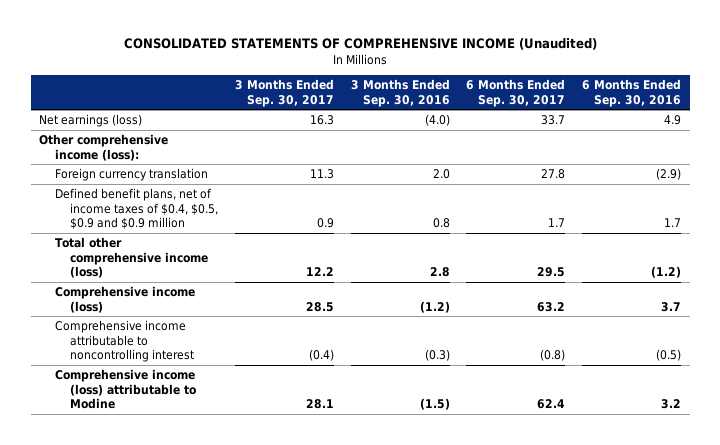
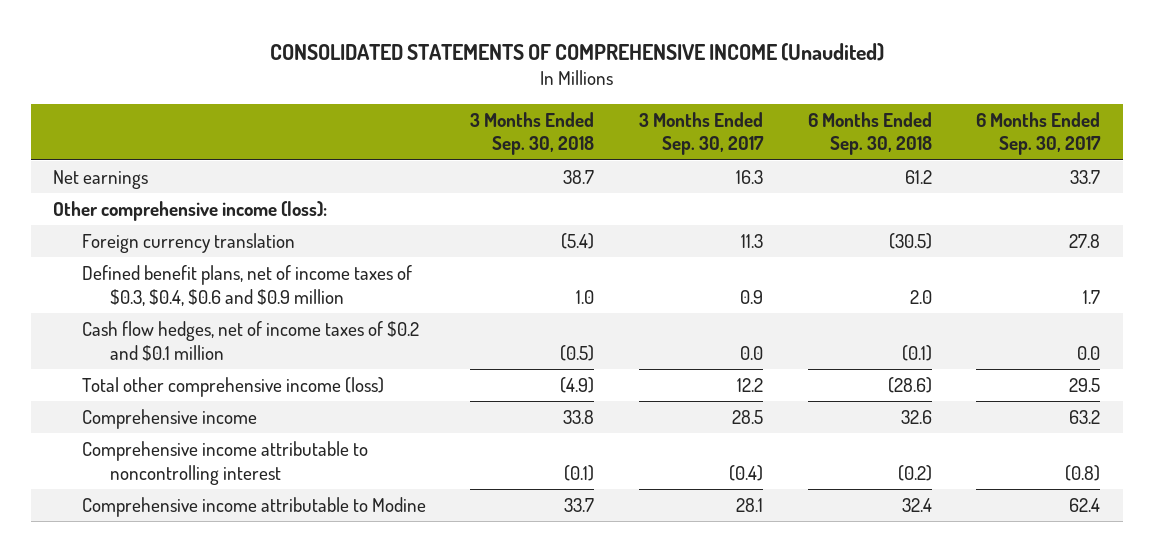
- | 3 Months Ended Sep. 30, 2017 | 3 Months Ended Sep. 30, 2016 | 6 Months Ended Sep. 30, 2017 | 6 Months Ended Sep. 30, 2016
+ | 3 Months Ended Sep. 30, 2018 | 3 Months Ended Sep. 30, 2017 | 6 Months Ended Sep. 30, 2018 | 6 Months Ended Sep. 30, 2017
- Net earnings (loss) | 16.3 | (4.0) | 33.7 | 4.9
+ Net earnings | 38.7 | 16.3 | 61.2 | 33.7
- Defined benefit plans, net of income taxes of $0.4, $0.5, $0.9 and $0.9 million | 0.9 | 0.8 | 1.7 | 1.7
+ Defined benefit plans, net of income taxes of $0.3, $0.4, $0.6 and $0.9 million | 1.0 | 0.9 | 2.0 | 1.7
+ Cash flow hedges, net of income taxes of $0.2 and $0.1 million | (0.5) | 0.0 | (0.1) | 0.0
- Comprehensive income (loss) | 28.5 | (1.2) | 63.2 | 3.7
+ Comprehensive income | 33.8 | 28.5 | 32.6 | 63.2
- Comprehensive income (loss) attributable to Modine | 28.1 | (1.5) | 62.4 | 3.2
+ Comprehensive income attributable to Modine | 33.7 | 28.1 | 32.4 | 62.4

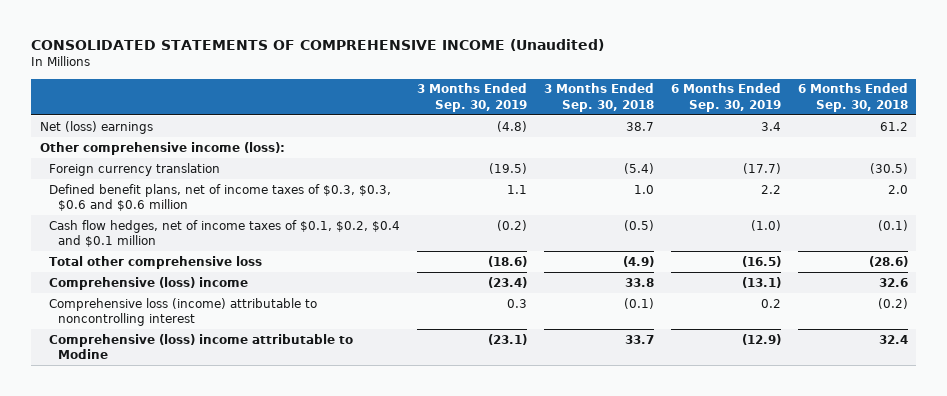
- | 3 Months Ended Sep. 30, 2018 | 3 Months Ended Sep. 30, 2017 | 6 Months Ended Sep. 30, 2018 | 6 Months Ended Sep. 30, 2017
+ | 3 Months Ended Sep. 30, 2019 | 3 Months Ended Sep. 30, 2018 | 6 Months Ended Sep. 30, 2019 | 6 Months Ended Sep. 30, 2018
- Net earnings | 38.7 | 16.3 | 61.2 | 33.7
+ Net (loss) earnings | (4.8) | 38.7 | 3.4 | 61.2
- Defined benefit plans, net of income taxes of $0.3, $0.4, $0.6 and $0.9 million | 1.0 | 0.9 | 2.0 | 1.7
- Cash flow hedges, net of income taxes of $0.2 and $0.1 million | (0.5) | 0.0 | (0.1) | 0.0
- Total other comprehensive income (loss) | (4.9) | 12.2 | (28.6) | 29.5
- Comprehensive income | 33.8 | 28.5 | 32.6 | 63.2
- Comprehensive income attributable to noncontrolling interest | (0.1) | (0.4) | (0.2) | (0.8)
- Comprehensive income attributable to Modine | 33.7 | 28.1 | 32.4 | 62.4
+ Defined benefit plans, net of income taxes of $0.3, $0.3, $0.6 and $0.6 million | 1.1 | 1.0 | 2.2 | 2.0
+ Cash flow hedges, net of income taxes of $0.1, $0.2, $0.4 and $0.1 million | (0.2) | (0.5) | (1.0) | (0.1)
+ Total other comprehensive loss | (18.6) | (4.9) | (16.5) | (28.6)
+ Comprehensive (loss) income | (23.4) | 33.8 | (13.1) | 32.6
+ Comprehensive loss (income) attributable to noncontrolling interest | 0.3 | (0.1) | 0.2 | (0.2)
+ Comprehensive (loss) income attributable to Modine | (23.1) | 33.7 | (12.9) | 32.4

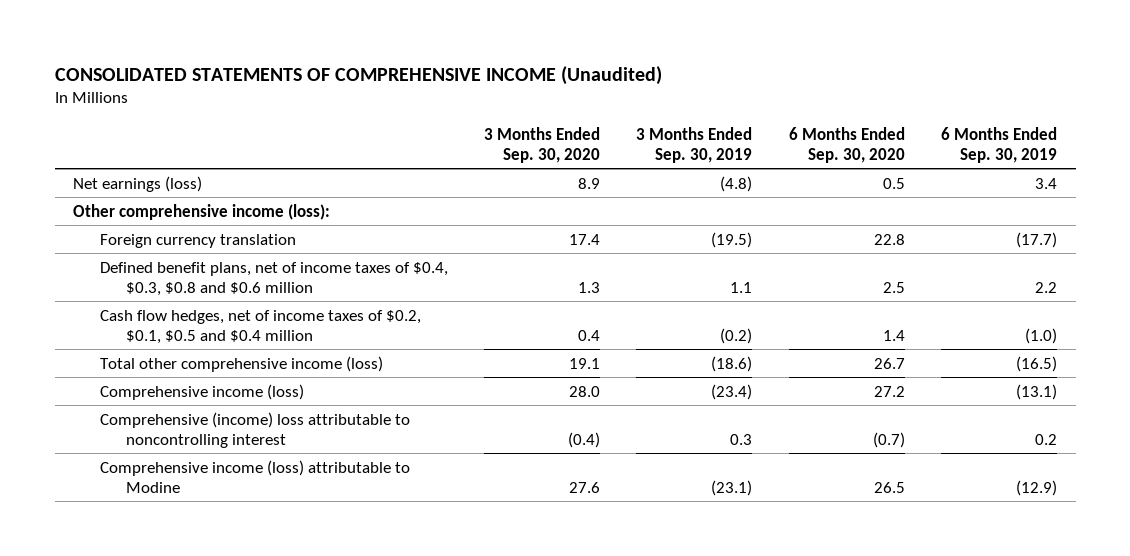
- | 3 Months Ended Sep. 30, 2019 | 3 Months Ended Sep. 30, 2018 | 6 Months Ended Sep. 30, 2019 | 6 Months Ended Sep. 30, 2018
+ | 3 Months Ended Sep. 30, 2020 | 3 Months Ended Sep. 30, 2019 | 6 Months Ended Sep. 30, 2020 | 6 Months Ended Sep. 30, 2019
- Net (loss) earnings | (4.8) | 38.7 | 3.4 | 61.2
+ Net earnings (loss) | 8.9 | (4.8) | 0.5 | 3.4
- Defined benefit plans, net of income taxes of $0.3, $0.3, $0.6 and $0.6 million | 1.1 | 1.0 | 2.2 | 2.0
- Cash flow hedges, net of income taxes of $0.1, $0.2, $0.4 and $0.1 million | (0.2) | (0.5) | (1.0) | (0.1)
- Total other comprehensive loss | (18.6) | (4.9) | (16.5) | (28.6)
- Comprehensive (loss) income | (23.4) | 33.8 | (13.1) | 32.6
- Comprehensive loss (income) attributable to noncontrolling interest | 0.3 | (0.1) | 0.2 | (0.2)
- Comprehensive (loss) income attributable to Modine | (23.1) | 33.7 | (12.9) | 32.4
+ Defined benefit plans, net of income taxes of $0.4, $0.3, $0.8 and $0.6 million | 1.3 | 1.1 | 2.5 | 2.2
+ Cash flow hedges, net of income taxes of $0.2, $0.1, $0.5 and $0.4 million | 0.4 | (0.2) | 1.4 | (1.0)
+ Total other comprehensive income (loss) | 19.1 | (18.6) | 26.7 | (16.5)
+ Comprehensive income (loss) | 28.0 | (23.4) | 27.2 | (13.1)
+ Comprehensive (income) loss attributable to noncontrolling interest | (0.4) | 0.3 | (0.7) | 0.2
+ Comprehensive income (loss) attributable to Modine | 27.6 | (23.1) | 26.5 | (12.9)

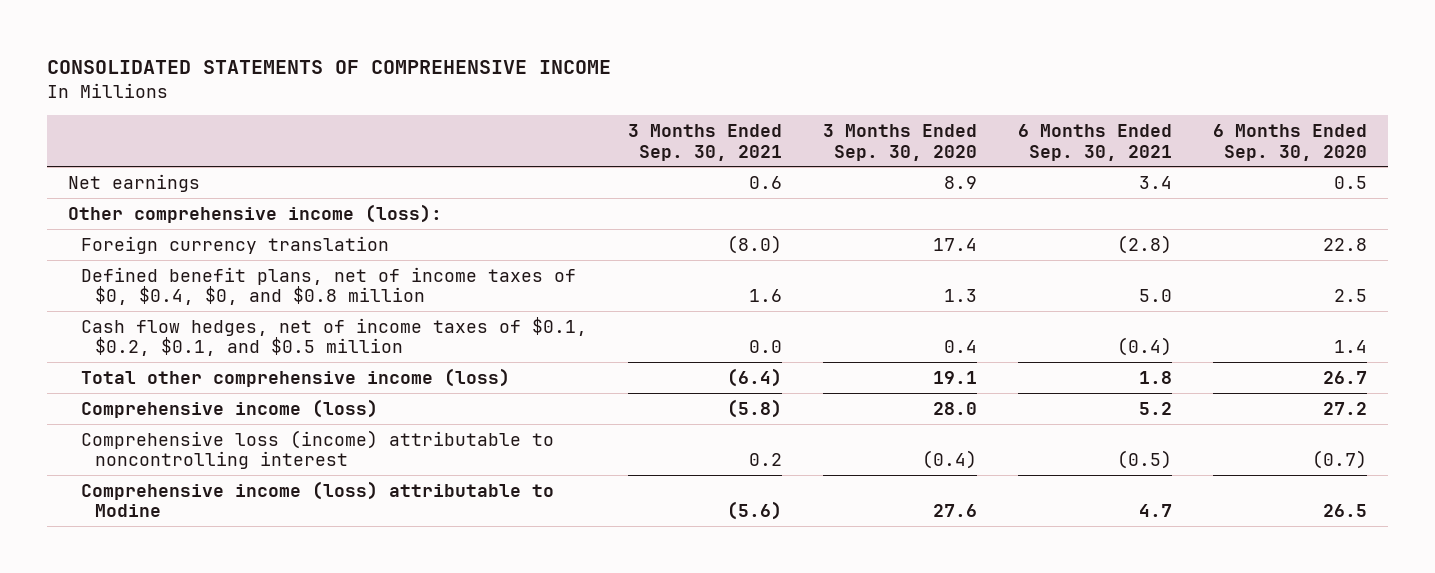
- CONSOLIDATED STATEMENTS OF COMPREHENSIVE INCOME (Unaudited)
+ CONSOLIDATED STATEMENTS OF COMPREHENSIVE INCOME
- | 3 Months Ended Sep. 30, 2020 | 3 Months Ended Sep. 30, 2019 | 6 Months Ended Sep. 30, 2020 | 6 Months Ended Sep. 30, 2019
+ | 3 Months Ended Sep. 30, 2021 | 3 Months Ended Sep. 30, 2020 | 6 Months Ended Sep. 30, 2021 | 6 Months Ended Sep. 30, 2020
- Net earnings (loss) | 8.9 | (4.8) | 0.5 | 3.4
+ Net earnings | 0.6 | 8.9 | 3.4 | 0.5
- Defined benefit plans, net of income taxes of $0.4, $0.3, $0.8 and $0.6 million | 1.3 | 1.1 | 2.5 | 2.2
- Cash flow hedges, net of income taxes of $0.2, $0.1, $0.5 and $0.4 million | 0.4 | (0.2) | 1.4 | (1.0)
+ Defined benefit plans, net of income taxes of $0, $0.4, $0, and $0.8 million | 1.6 | 1.3 | 5.0 | 2.5
+ Cash flow hedges, net of income taxes of $0.1, $0.2, $0.1, and $0.5 million | 0.0 | 0.4 | (0.4) | 1.4
- Comprehensive (income) loss attributable to noncontrolling interest | (0.4) | 0.3 | (0.7) | 0.2
+ Comprehensive loss (income) attributable to noncontrolling interest | 0.2 | (0.4) | (0.5) | (0.7)

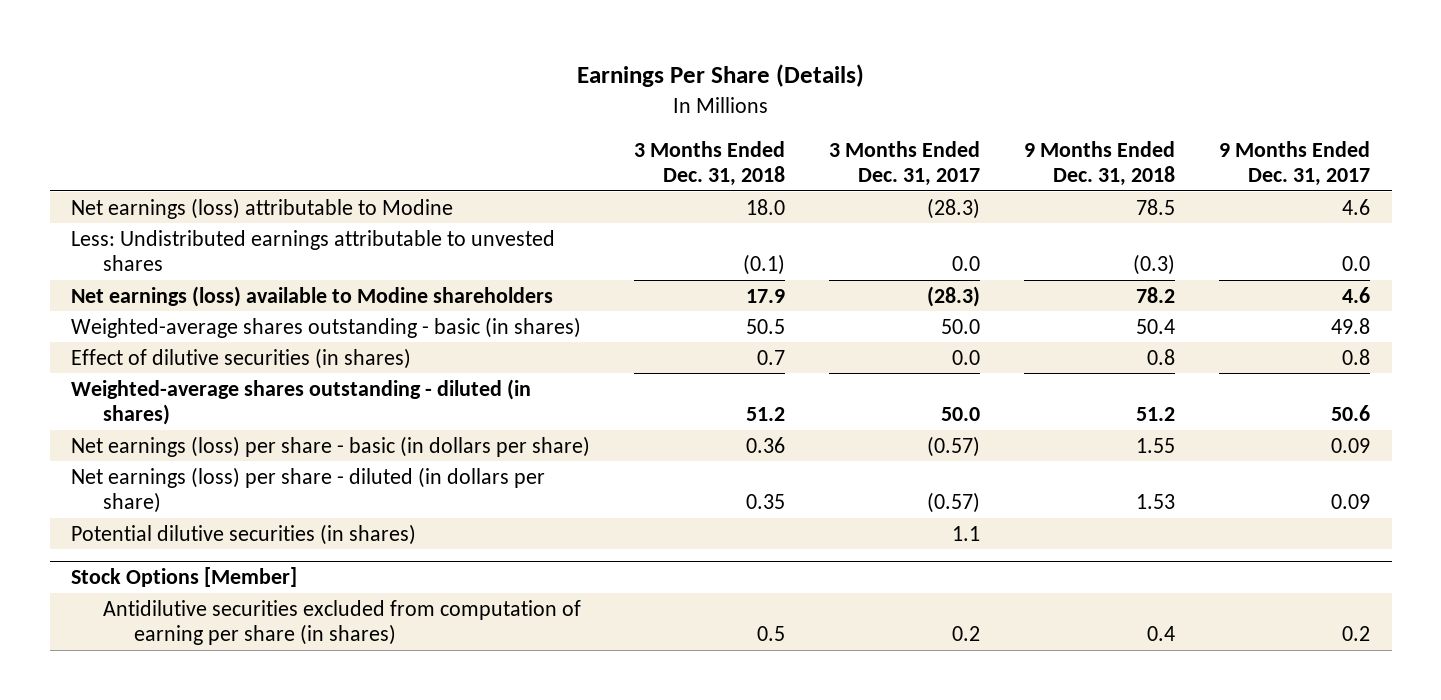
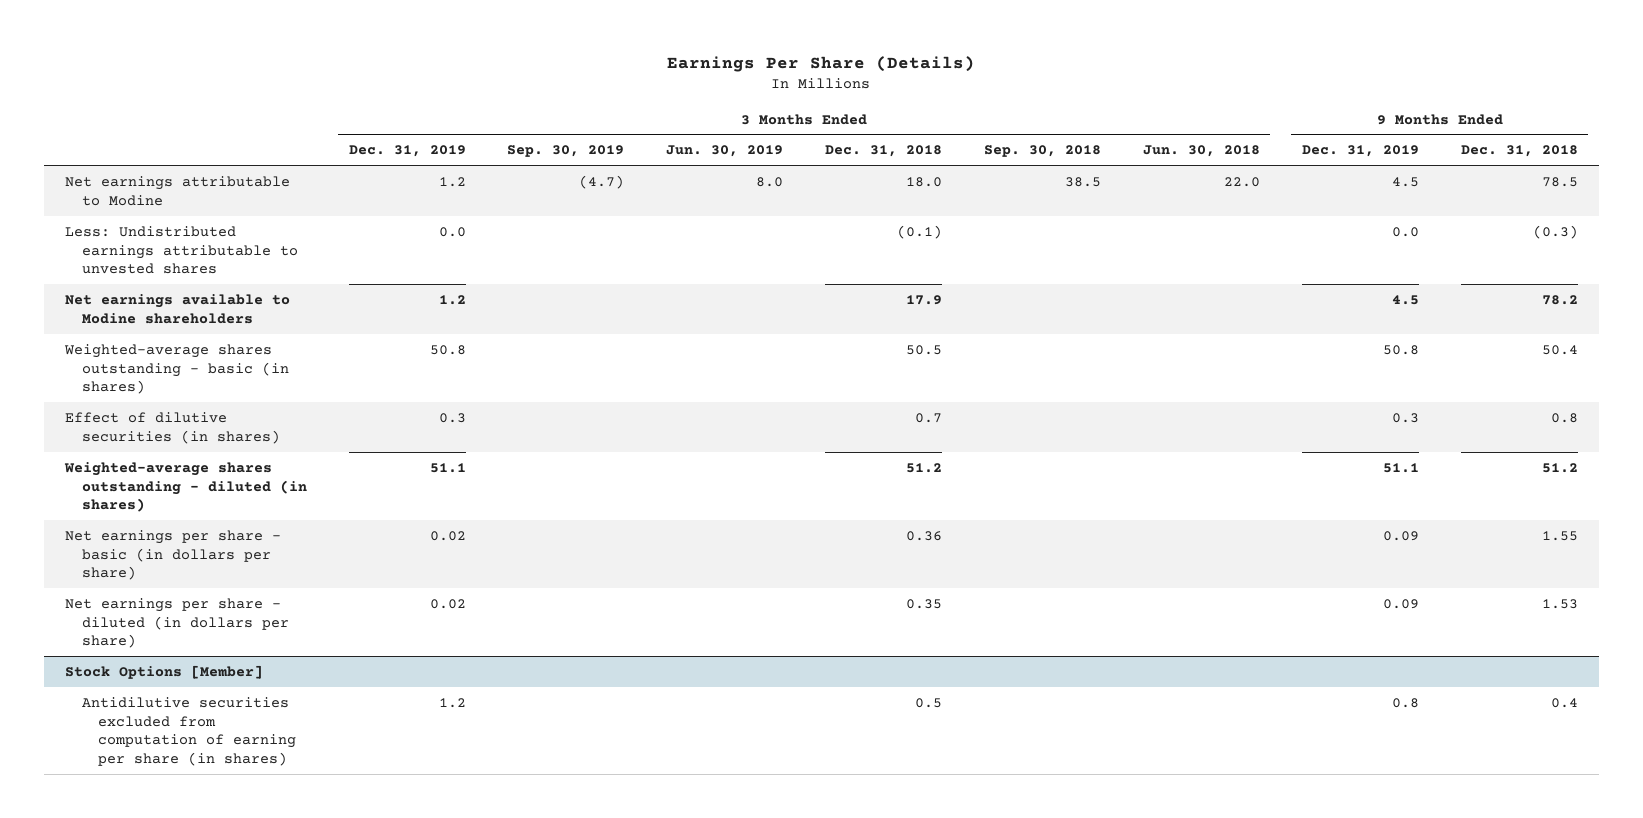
- | 3 Months Ended Dec. 31, 2018 | 3 Months Ended Dec. 31, 2017 | 9 Months Ended Dec. 31, 2018 | 9 Months Ended Dec. 31, 2017
+ | 3 Months Ended Dec. 31, 2019 | 3 Months Ended Sep. 30, 2019 | 3 Months Ended Jun. 30, 2019 | 3 Months Ended Dec. 31, 2018 | 3 Months Ended Sep. 30, 2018 | 3 Months Ended Jun. 30, 2018 | 9 Months Ended Dec. 31, 2019 | 9 Months Ended Dec. 31, 2018
- Net earnings (loss) attributable to Modine | 18.0 | (28.3) | 78.5 | 4.6
+ Net earnings attributable to Modine | 1.2 | (4.7) | 8.0 | 18.0 | 38.5 | 22.0 | 4.5 | 78.5
- Net earnings (loss) available to Modine shareholders | 17.9 | (28.3) | 78.2 | 4.6
+ Net earnings available to Modine shareholders | 1.2 | | | 17.9 | | | 4.5 | 78.2
- Net earnings (loss) per share - basic (in dollars per share) | 0.36 | (0.57) | 1.55 | 0.09
- Net earnings (loss) per share - diluted (in dollars per share) | 0.35 | (0.57) | 1.53 | 0.09
- Potential dilutive securities (in shares) | | 1.1 | |
+ Net earnings per share - basic (in dollars per share) | 0.02 | | | 0.36 | | | 0.09 | 1.55
+ Net earnings per share - diluted (in dollars per share) | 0.02 | | | 0.35 | | | 0.09 | 1.53

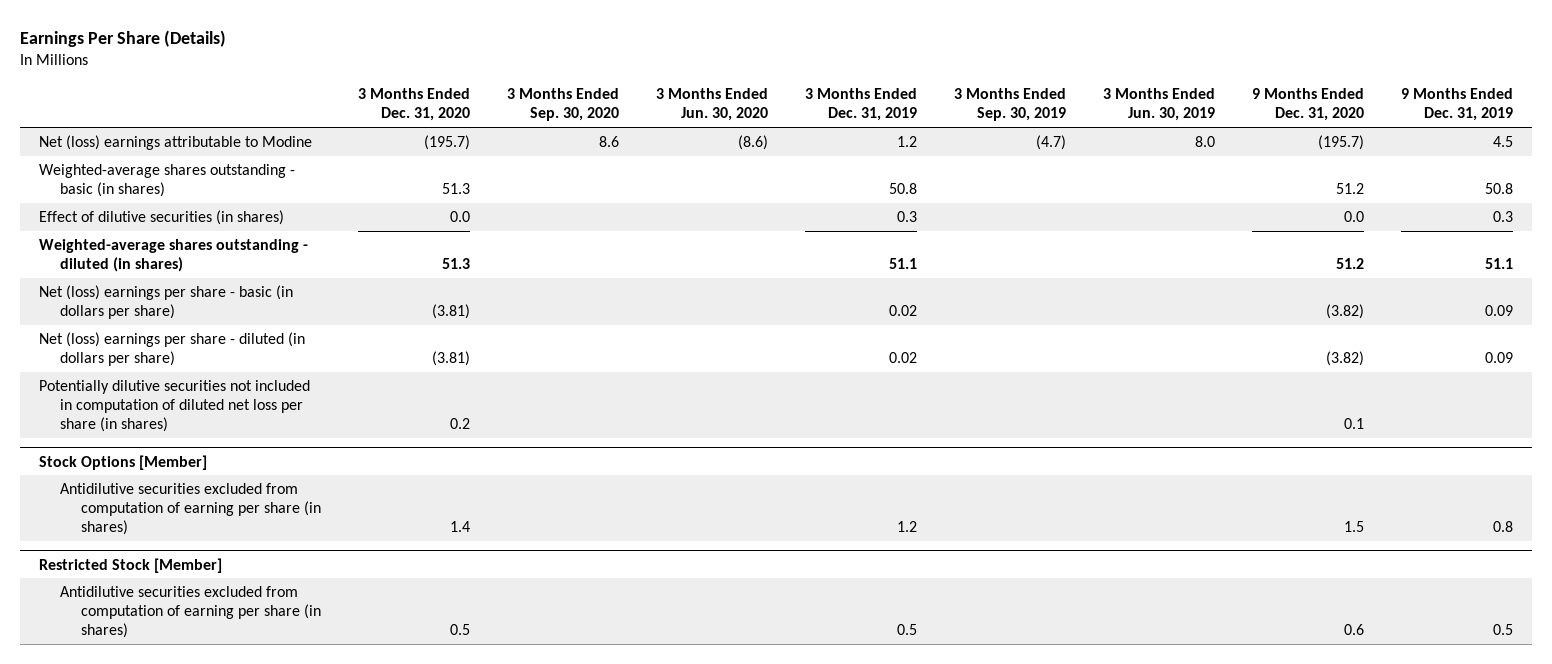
- | 3 Months Ended Dec. 31, 2019 | 3 Months Ended Sep. 30, 2019 | 3 Months Ended Jun. 30, 2019 | 3 Months Ended Dec. 31, 2018 | 3 Months Ended Sep. 30, 2018 | 3 Months Ended Jun. 30, 2018 | 9 Months Ended Dec. 31, 2019 | 9 Months Ended Dec. 31, 2018
+ | 3 Months Ended Dec. 31, 2020 | 3 Months Ended Sep. 30, 2020 | 3 Months Ended Jun. 30, 2020 | 3 Months Ended Dec. 31, 2019 | 3 Months Ended Sep. 30, 2019 | 3 Months Ended Jun. 30, 2019 | 9 Months Ended Dec. 31, 2020 | 9 Months Ended Dec. 31, 2019
- Net earnings attributable to Modine | 1.2 | (4.7) | 8.0 | 18.0 | 38.5 | 22.0 | 4.5 | 78.5
- Less: Undistributed earnings attributable to unvested shares | 0.0 | | | (0.1) | | | 0.0 | (0.3)
- Net earnings available to Modine shareholders | 1.2 | | | 17.9 | | | 4.5 | 78.2
+ Net (loss) earnings attributable to Modine | (195.7) | 8.6 | (8.6) | 1.2 | (4.7) | 8.0 | (195.7) | 4.5
- Net earnings per share - basic (in dollars per share) | 0.02 | | | 0.36 | | | 0.09 | 1.55
- Net earnings per share - diluted (in dollars per share) | 0.02 | | | 0.35 | | | 0.09 | 1.53
+ Net (loss) earnings per share - basic (in dollars per share) | (3.81) | | | 0.02 | | | (3.82) | 0.09
+ Net (loss) earnings per share - diluted (in dollars per share) | (3.81) | | | 0.02 | | | (3.82) | 0.09
+ Potentially dilutive securities not included in computation of diluted net loss per share (in shares) | 0.2 | | | | | | 0.1 |
+ Restricted Stock [Member]
+ Antidilutive securities excluded from computation of earning per share (in shares) | 0.5 | | | 0.5 | | | 0.6 | 0.5

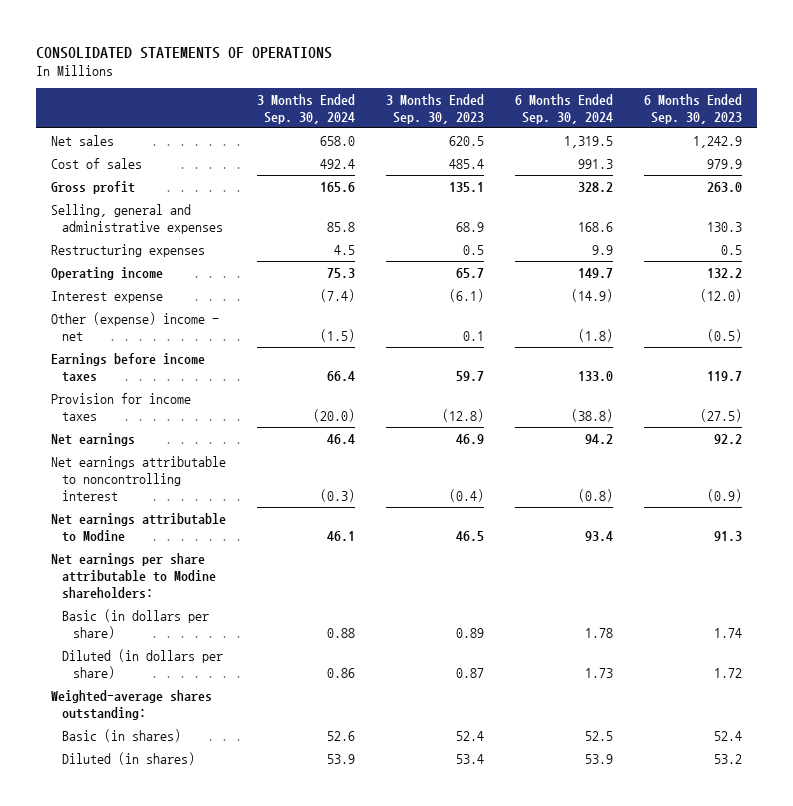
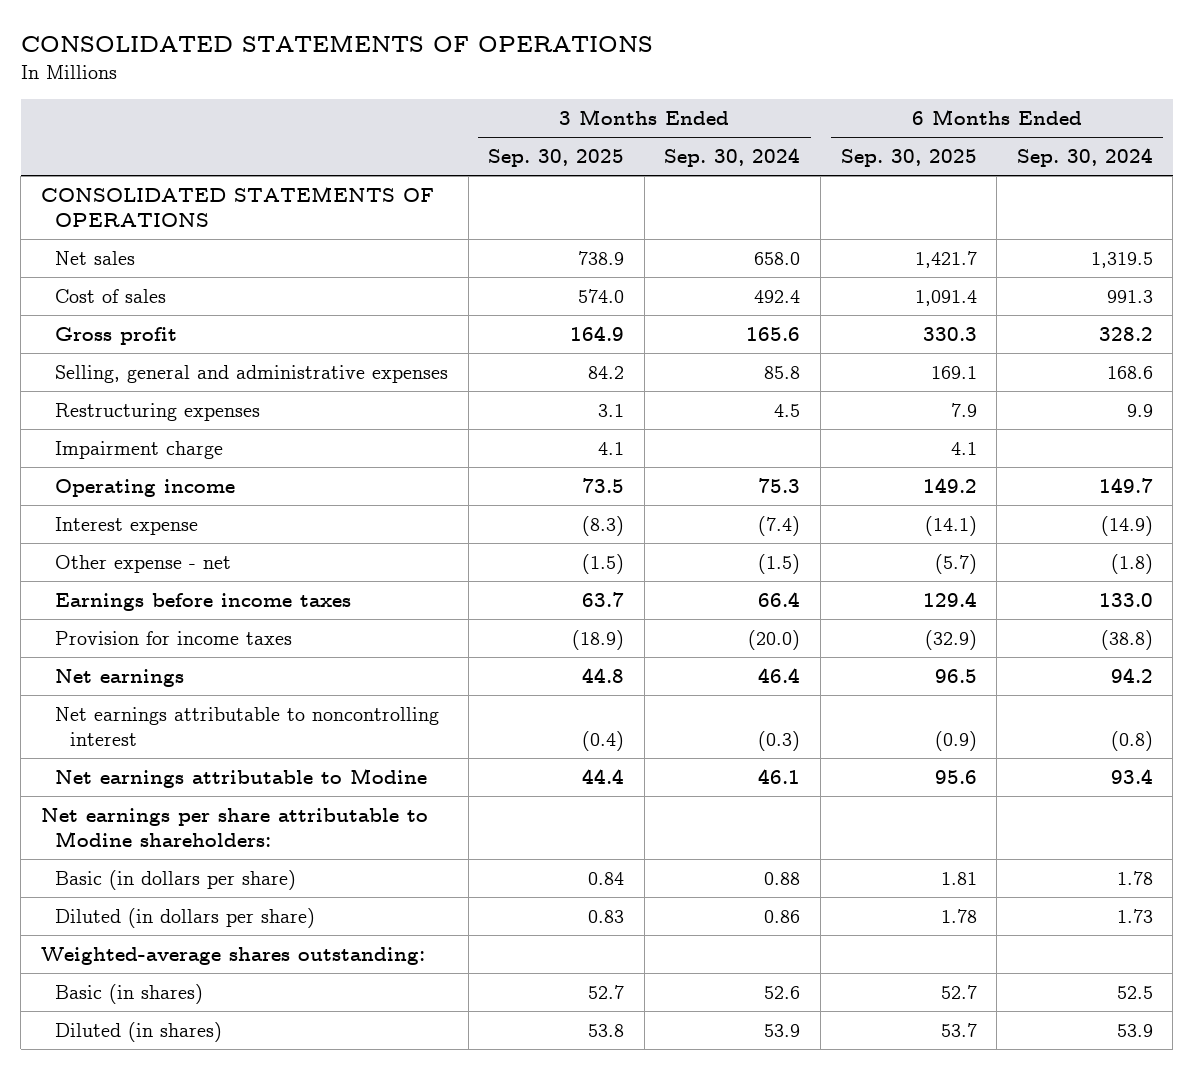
- | 3 Months Ended Sep. 30, 2024 | 3 Months Ended Sep. 30, 2023 | 6 Months Ended Sep. 30, 2024 | 6 Months Ended Sep. 30, 2023
+ | 3 Months Ended Sep. 30, 2025 | 3 Months Ended Sep. 30, 2024 | 6 Months Ended Sep. 30, 2025 | 6 Months Ended Sep. 30, 2024
+ CONSOLIDATED STATEMENTS OF OPERATIONS
+ Impairment charge | 4.1 | | 4.1 |
- Other (expense) income - net | (1.5) | 0.1 | (1.8) | (0.5)
+ Other expense - net | (1.5) | (1.5) | (5.7) | (1.8)

